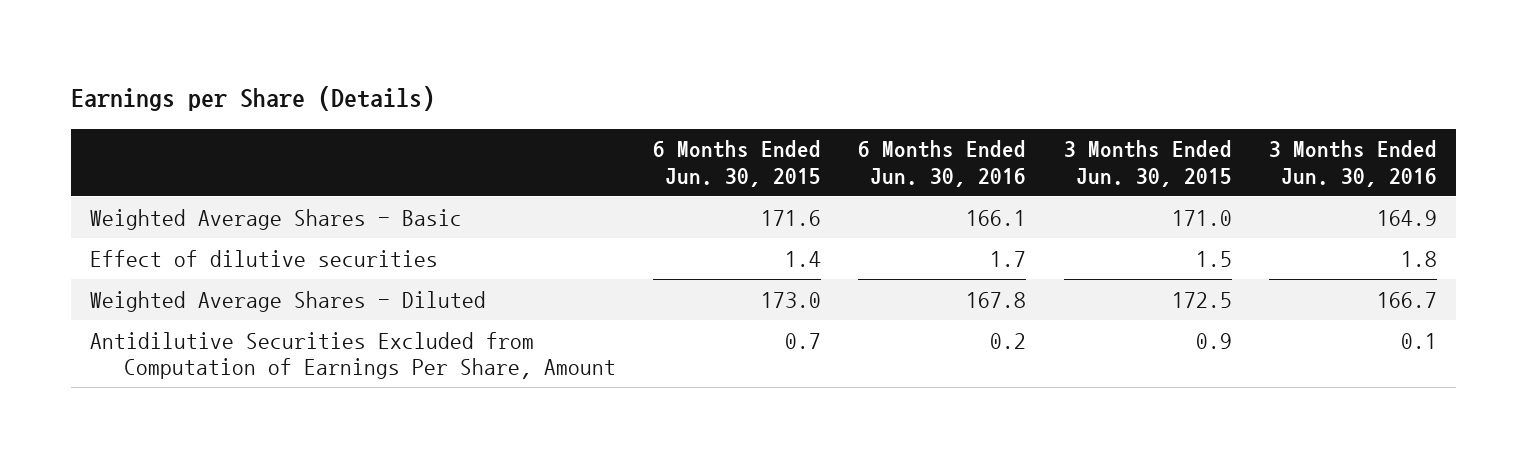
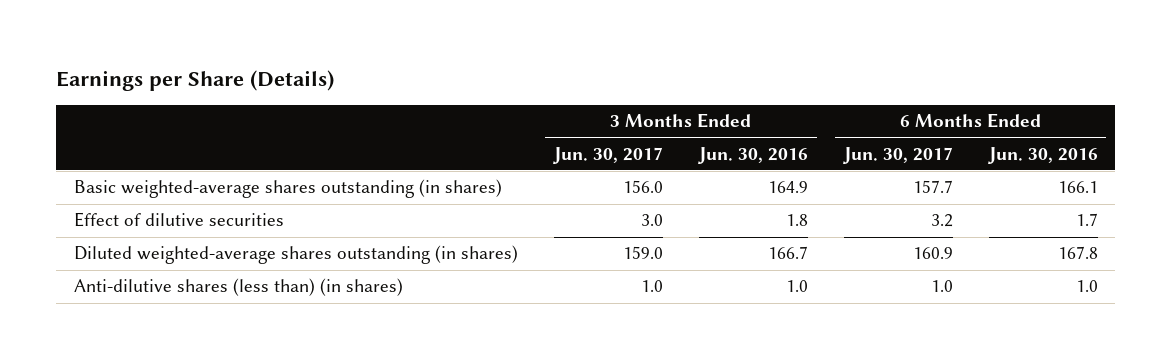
- | 6 Months Ended Jun. 30, 2015 | 6 Months Ended Jun. 30, 2016 | 3 Months Ended Jun. 30, 2015 | 3 Months Ended Jun. 30, 2016
+ | 3 Months Ended Jun. 30, 2017 | 3 Months Ended Jun. 30, 2016 | 6 Months Ended Jun. 30, 2017 | 6 Months Ended Jun. 30, 2016
- Weighted Average Shares - Basic | 171.6 | 166.1 | 171.0 | 164.9
+ Basic weighted-average shares outstanding (in shares) | 156.0 | 164.9 | 157.7 | 166.1
- Weighted Average Shares - Diluted | 173.0 | 167.8 | 172.5 | 166.7
- Antidilutive Securities Excluded from Computation of Earnings Per Share, Amount | 0.7 | 0.2 | 0.9 | 0.1
+ Diluted weighted-average shares outstanding (in shares) | 159.0 | 166.7 | 160.9 | 167.8
+ Anti-dilutive shares (less than) (in shares) | 1.0 | 1.0 | 1.0 | 1.0

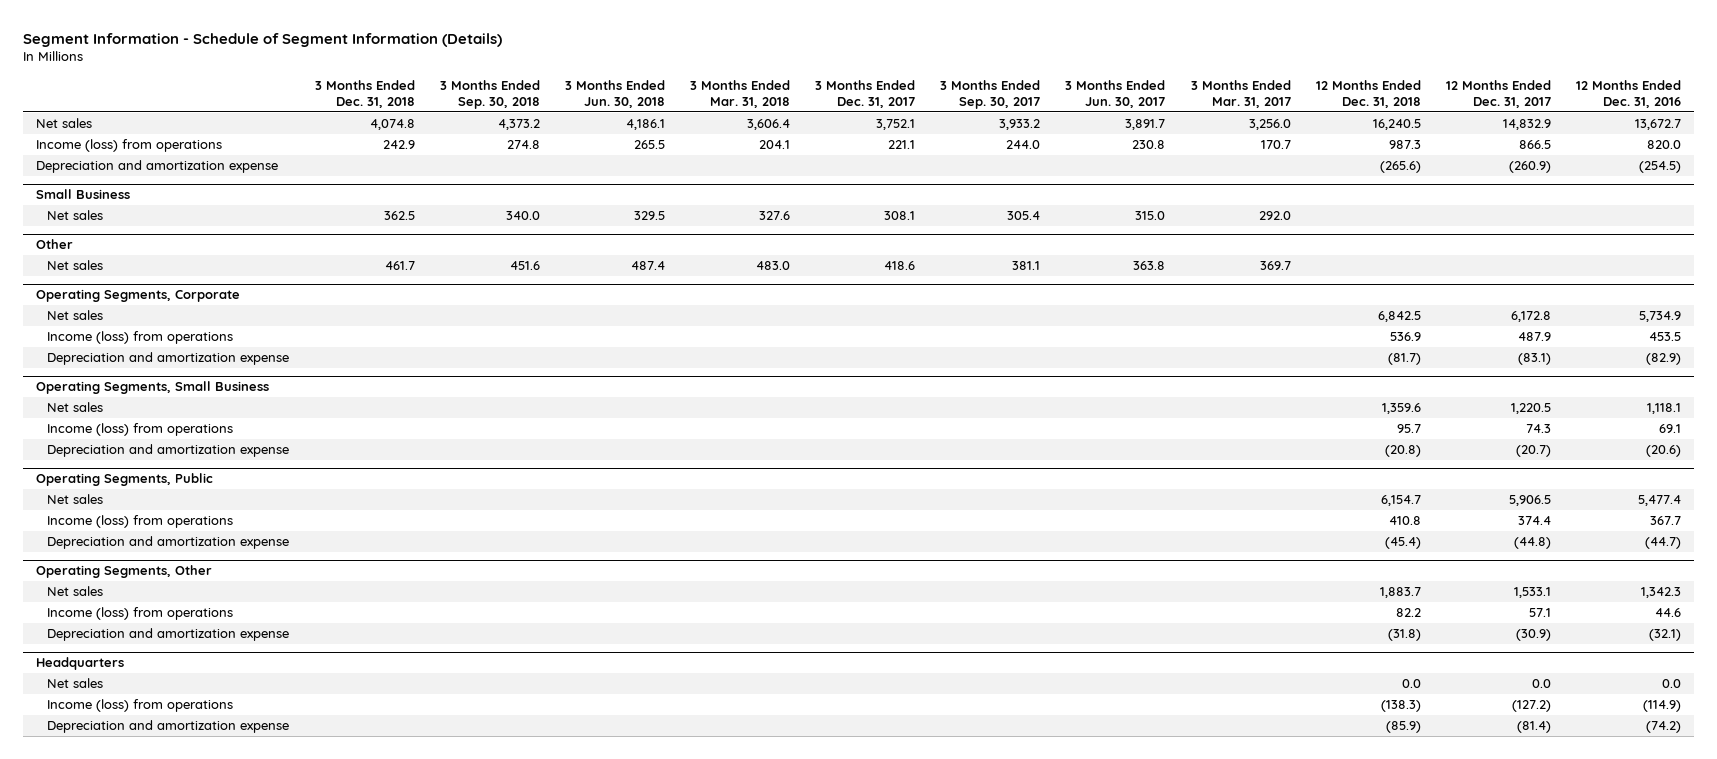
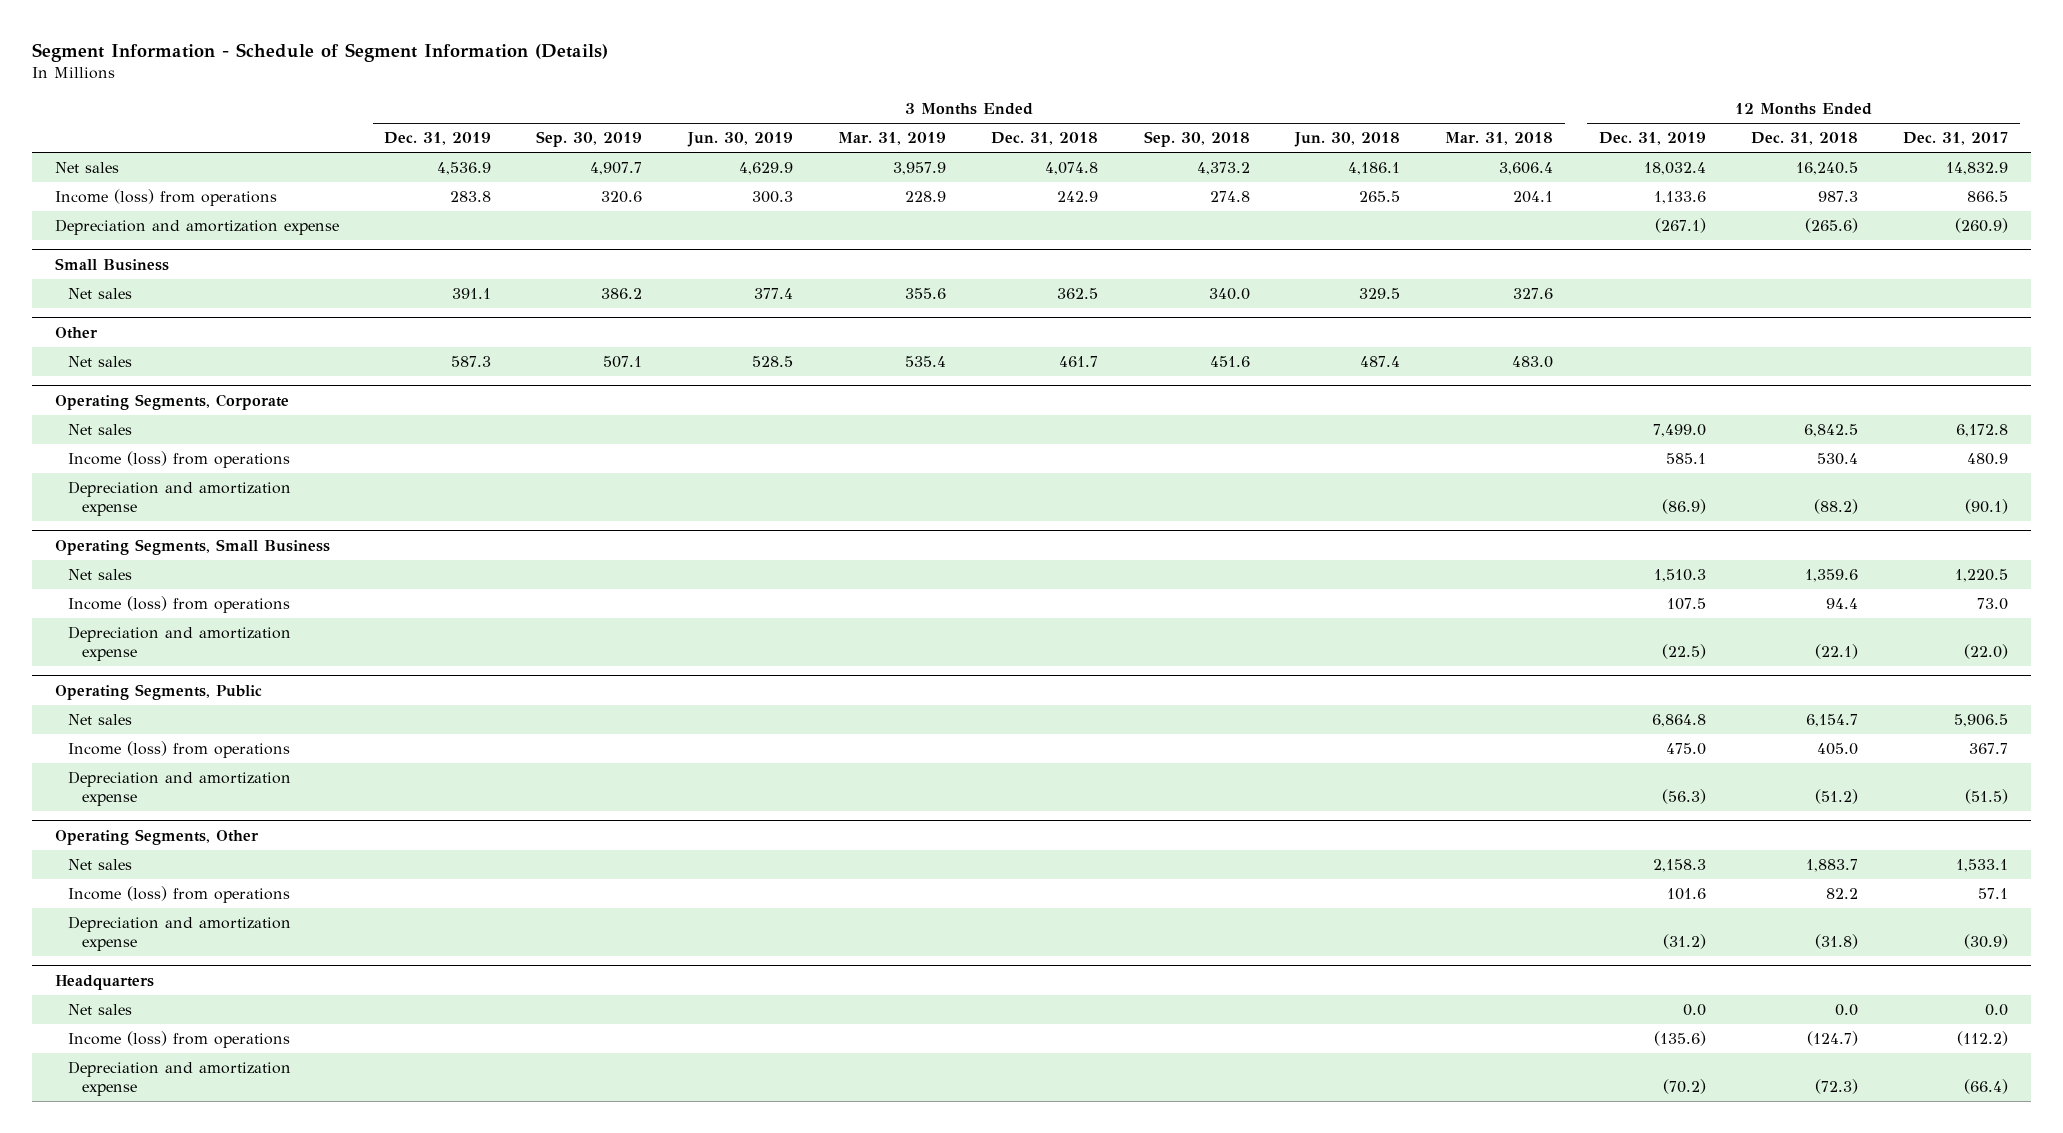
- | 3 Months Ended Dec. 31, 2018 | 3 Months Ended Sep. 30, 2018 | 3 Months Ended Jun. 30, 2018 | 3 Months Ended Mar. 31, 2018 | 3 Months Ended Dec. 31, 2017 | 3 Months Ended Sep. 30, 2017 | 3 Months Ended Jun. 30, 2017 | 3 Months Ended Mar. 31, 2017 | 12 Months Ended Dec. 31, 2018 | 12 Months Ended Dec. 31, 2017 | 12 Months Ended Dec. 31, 2016
+ | 3 Months Ended Dec. 31, 2019 | 3 Months Ended Sep. 30, 2019 | 3 Months Ended Jun. 30, 2019 | 3 Months Ended Mar. 31, 2019 | 3 Months Ended Dec. 31, 2018 | 3 Months Ended Sep. 30, 2018 | 3 Months Ended Jun. 30, 2018 | 3 Months Ended Mar. 31, 2018 | 12 Months Ended Dec. 31, 2019 | 12 Months Ended Dec. 31, 2018 | 12 Months Ended Dec. 31, 2017
@ Operating Segments, Corporate
- Income (loss) from operations | | | | | | | | | 536.9 | 487.9 | 453.5
- Depreciation and amortization expense | | | | | | | | | (81.7) | (83.1) | (82.9)
+ Income (loss) from operations | | | | | | | | | 585.1 | 530.4 | 480.9
+ Depreciation and amortization expense | | | | | | | | | (86.9) | (88.2) | (90.1)
@ Operating Segments, Small Business
- Income (loss) from operations | | | | | | | | | 95.7 | 74.3 | 69.1
- Depreciation and amortization expense | | | | | | | | | (20.8) | (20.7) | (20.6)
+ Income (loss) from operations | | | | | | | | | 107.5 | 94.4 | 73.0
+ Depreciation and amortization expense | | | | | | | | | (22.5) | (22.1) | (22.0)
@ Operating Segments, Public
- Income (loss) from operations | | | | | | | | | 410.8 | 374.4 | 367.7
- Depreciation and amortization expense | | | | | | | | | (45.4) | (44.8) | (44.7)
+ Income (loss) from operations | | | | | | | | | 475.0 | 405.0 | 367.7
+ Depreciation and amortization expense | | | | | | | | | (56.3) | (51.2) | (51.5)
@ Headquarters
- Income (loss) from operations | | | | | | | | | (138.3) | (127.2) | (114.9)
- Depreciation and amortization expense | | | | | | | | | (85.9) | (81.4) | (74.2)
+ Income (loss) from operations | | | | | | | | | (135.6) | (124.7) | (112.2)
+ Depreciation and amortization expense | | | | | | | | | (70.2) | (72.3) | (66.4)

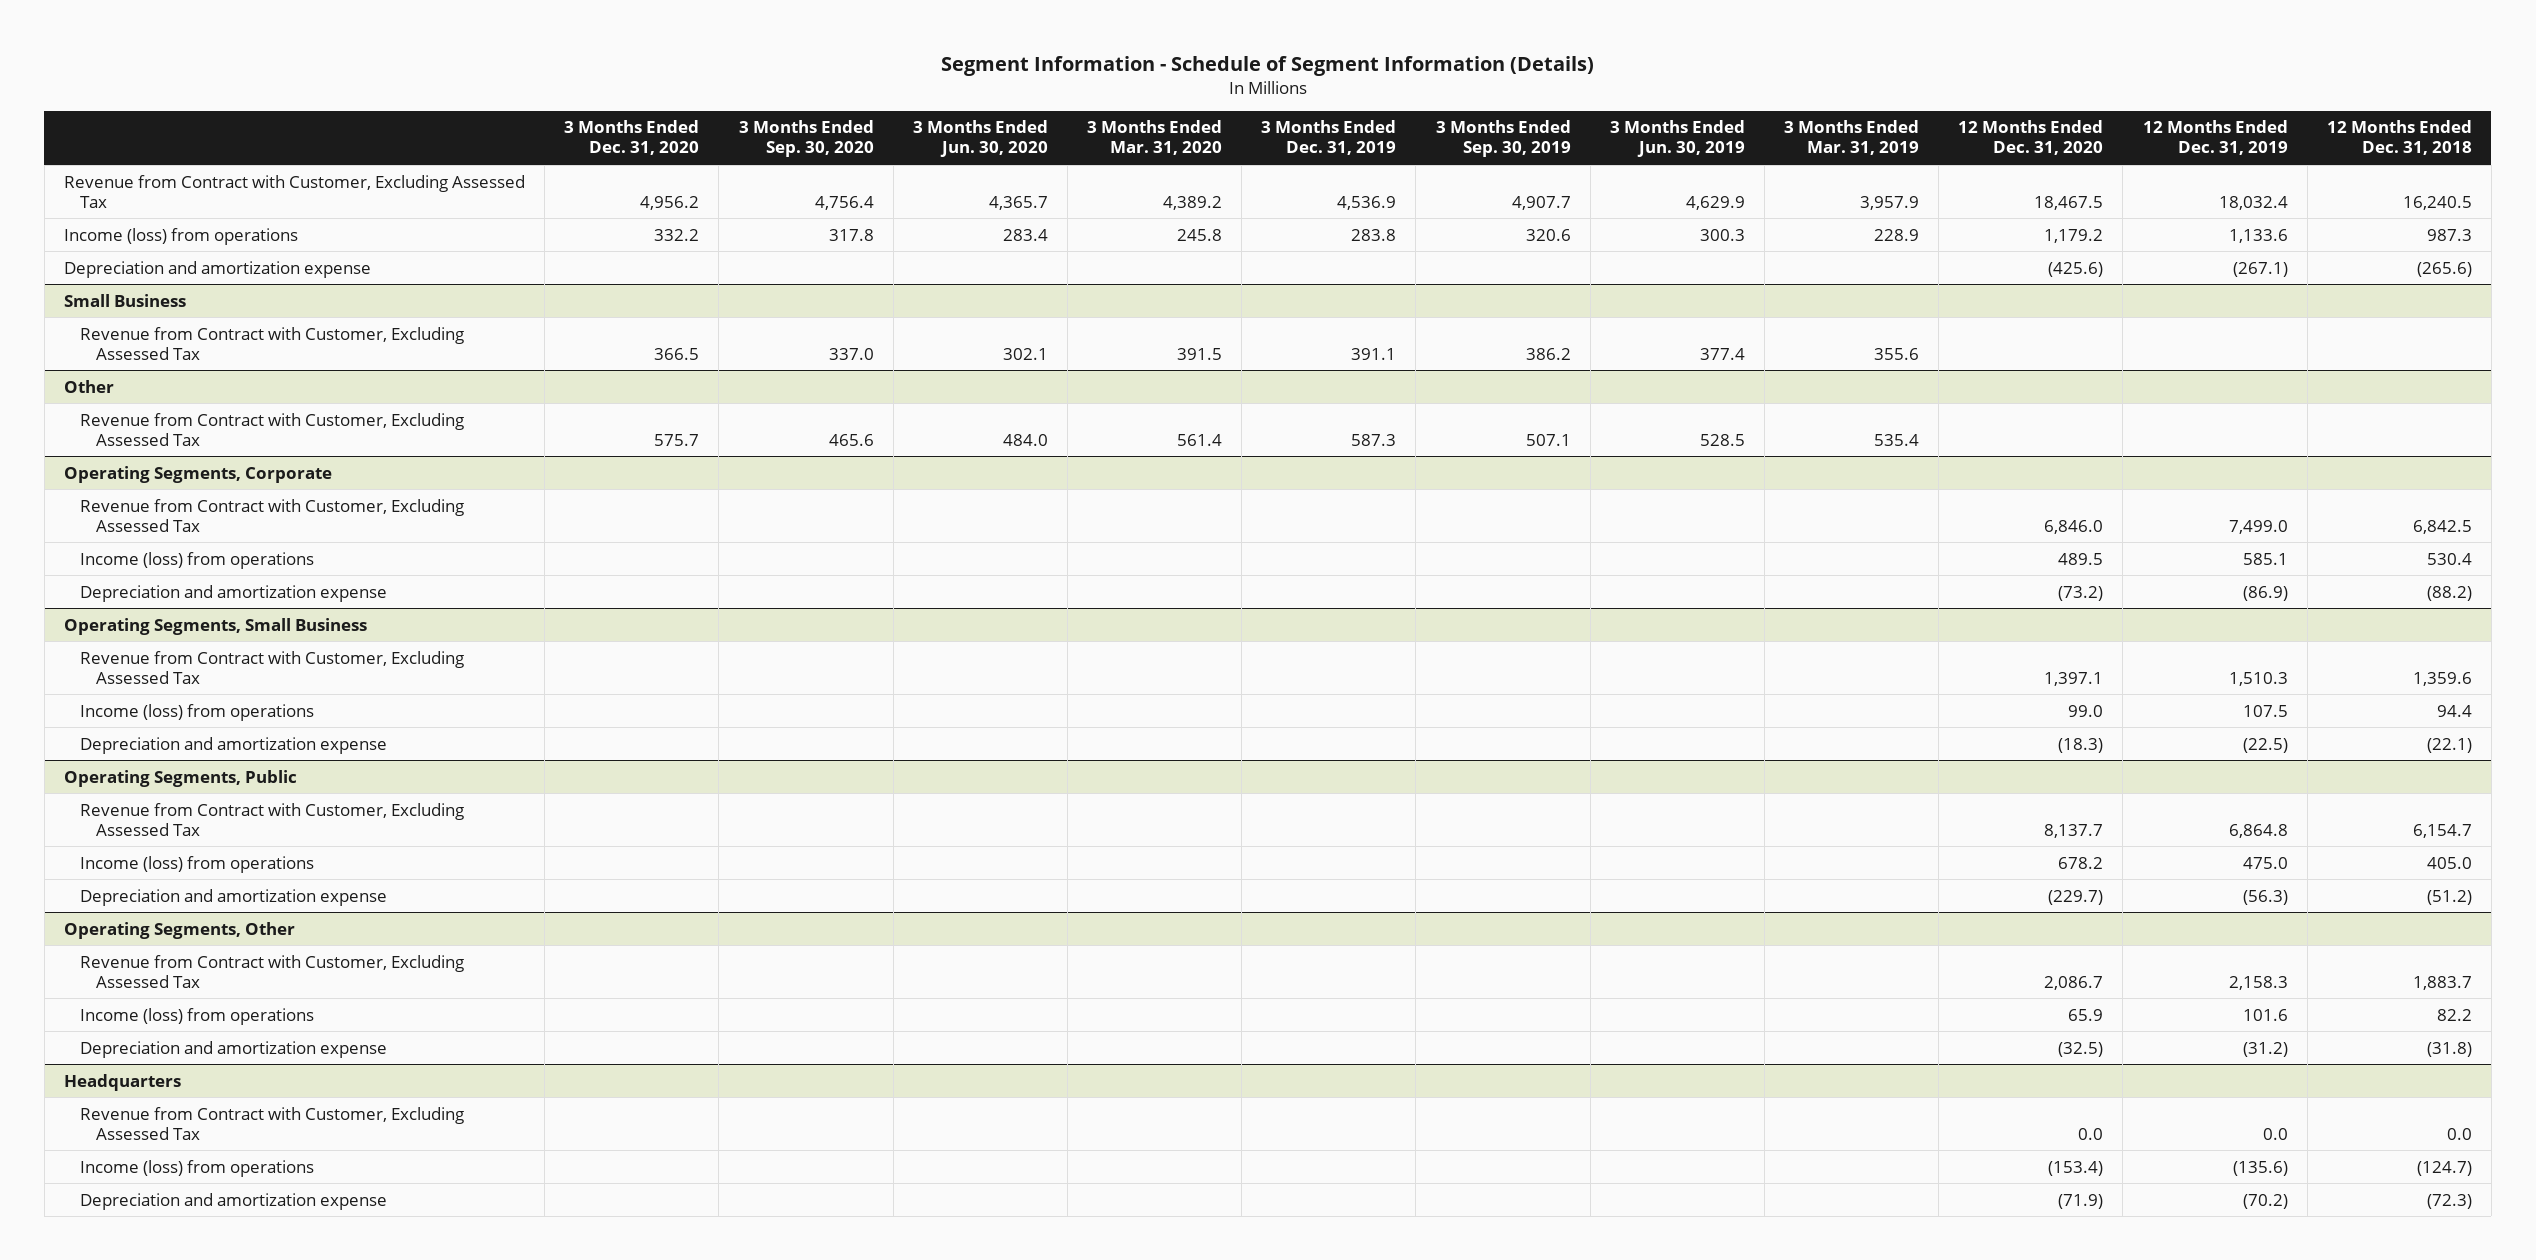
- | 3 Months Ended Dec. 31, 2019 | 3 Months Ended Sep. 30, 2019 | 3 Months Ended Jun. 30, 2019 | 3 Months Ended Mar. 31, 2019 | 3 Months Ended Dec. 31, 2018 | 3 Months Ended Sep. 30, 2018 | 3 Months Ended Jun. 30, 2018 | 3 Months Ended Mar. 31, 2018 | 12 Months Ended Dec. 31, 2019 | 12 Months Ended Dec. 31, 2018 | 12 Months Ended Dec. 31, 2017
+ | 3 Months Ended Dec. 31, 2020 | 3 Months Ended Sep. 30, 2020 | 3 Months Ended Jun. 30, 2020 | 3 Months Ended Mar. 31, 2020 | 3 Months Ended Dec. 31, 2019 | 3 Months Ended Sep. 30, 2019 | 3 Months Ended Jun. 30, 2019 | 3 Months Ended Mar. 31, 2019 | 12 Months Ended Dec. 31, 2020 | 12 Months Ended Dec. 31, 2019 | 12 Months Ended Dec. 31, 2018
- Net sales | 4,536.9 | 4,907.7 | 4,629.9 | 3,957.9 | 4,074.8 | 4,373.2 | 4,186.1 | 3,606.4 | 18,032.4 | 16,240.5 | 14,832.9
+ Revenue from Contract with Customer, Excluding Assessed Tax | 4,956.2 | 4,756.4 | 4,365.7 | 4,389.2 | 4,536.9 | 4,907.7 | 4,629.9 | 3,957.9 | 18,467.5 | 18,032.4 | 16,240.5
@ Small Business
- Net sales | 391.1 | 386.2 | 377.4 | 355.6 | 362.5 | 340.0 | 329.5 | 327.6 | | |
+ Revenue from Contract with Customer, Excluding Assessed Tax | 366.5 | 337.0 | 302.1 | 391.5 | 391.1 | 386.2 | 377.4 | 355.6 | | |
@ Other
- Net sales | 587.3 | 507.1 | 528.5 | 535.4 | 461.7 | 451.6 | 487.4 | 483.0 | | |
+ Revenue from Contract with Customer, Excluding Assessed Tax | 575.7 | 465.6 | 484.0 | 561.4 | 587.3 | 507.1 | 528.5 | 535.4 | | |
@ Operating Segments, Corporate
- Net sales | | | | | | | | | 7,499.0 | 6,842.5 | 6,172.8
+ Revenue from Contract with Customer, Excluding Assessed Tax | | | | | | | | | 6,846.0 | 7,499.0 | 6,842.5
@ Operating Segments, Small Business
- Net sales | | | | | | | | | 1,510.3 | 1,359.6 | 1,220.5
+ Revenue from Contract with Customer, Excluding Assessed Tax | | | | | | | | | 1,397.1 | 1,510.3 | 1,359.6
@ Operating Segments, Public
- Net sales | | | | | | | | | 6,864.8 | 6,154.7 | 5,906.5
+ Revenue from Contract with Customer, Excluding Assessed Tax | | | | | | | | | 8,137.7 | 6,864.8 | 6,154.7
@ Operating Segments, Other
- Net sales | | | | | | | | | 2,158.3 | 1,883.7 | 1,533.1
+ Revenue from Contract with Customer, Excluding Assessed Tax | | | | | | | | | 2,086.7 | 2,158.3 | 1,883.7
@ Headquarters
- Net sales | | | | | | | | | 0.0 | 0.0 | 0.0
+ Revenue from Contract with Customer, Excluding Assessed Tax | | | | | | | | | 0.0 | 0.0 | 0.0

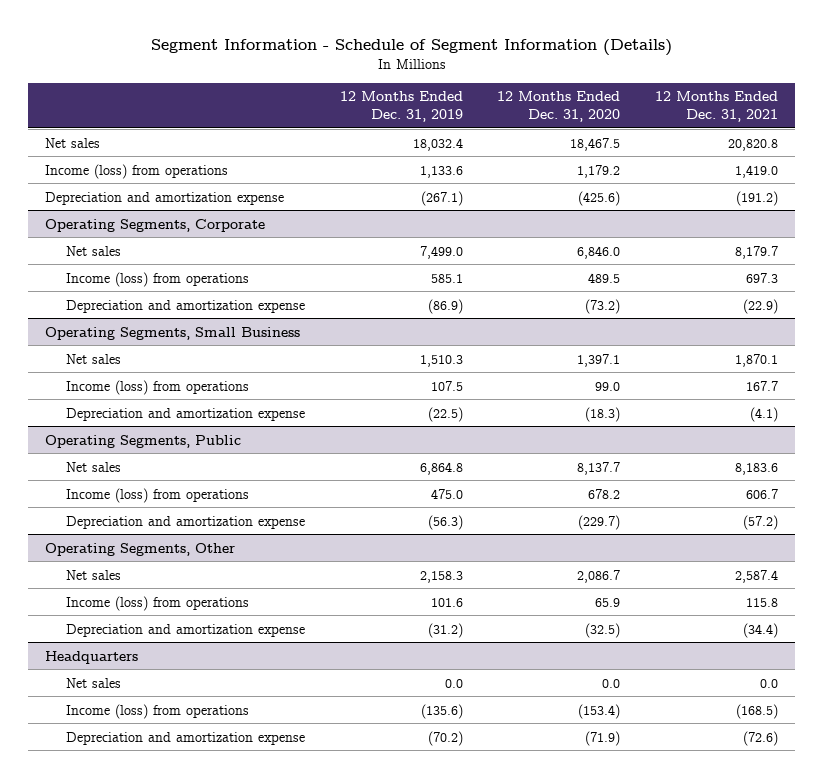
- | 3 Months Ended Dec. 31, 2020 | 3 Months Ended Sep. 30, 2020 | 3 Months Ended Jun. 30, 2020 | 3 Months Ended Mar. 31, 2020 | 3 Months Ended Dec. 31, 2019 | 3 Months Ended Sep. 30, 2019 | 3 Months Ended Jun. 30, 2019 | 3 Months Ended Mar. 31, 2019 | 12 Months Ended Dec. 31, 2020 | 12 Months Ended Dec. 31, 2019 | 12 Months Ended Dec. 31, 2018
+ | 12 Months Ended Dec. 31, 2019 | 12 Months Ended Dec. 31, 2020 | 12 Months Ended Dec. 31, 2021
- Revenue from Contract with Customer, Excluding Assessed Tax | 4,956.2 | 4,756.4 | 4,365.7 | 4,389.2 | 4,536.9 | 4,907.7 | 4,629.9 | 3,957.9 | 18,467.5 | 18,032.4 | 16,240.5
+ Net sales | 18,032.4 | 18,467.5 | 20,820.8
- Small Business
- Revenue from Contract with Customer, Excluding Assessed Tax | 366.5 | 337.0 | 302.1 | 391.5 | 391.1 | 386.2 | 377.4 | 355.6 | | |
- Other
- Revenue from Contract with Customer, Excluding Assessed Tax | 575.7 | 465.6 | 484.0 | 561.4 | 587.3 | 507.1 | 528.5 | 535.4 | | |
@ Operating Segments, Corporate
- Revenue from Contract with Customer, Excluding Assessed Tax | | | | | | | | | 6,846.0 | 7,499.0 | 6,842.5
+ Net sales | 7,499.0 | 6,846.0 | 8,179.7
@ Operating Segments, Small Business
- Revenue from Contract with Customer, Excluding Assessed Tax | | | | | | | | | 1,397.1 | 1,510.3 | 1,359.6
+ Net sales | 1,510.3 | 1,397.1 | 1,870.1
@ Operating Segments, Public
- Revenue from Contract with Customer, Excluding Assessed Tax | | | | | | | | | 8,137.7 | 6,864.8 | 6,154.7
+ Net sales | 6,864.8 | 8,137.7 | 8,183.6
@ Operating Segments, Other
- Revenue from Contract with Customer, Excluding Assessed Tax | | | | | | | | | 2,086.7 | 2,158.3 | 1,883.7
+ Net sales | 2,158.3 | 2,086.7 | 2,587.4
@ Headquarters
- Revenue from Contract with Customer, Excluding Assessed Tax | | | | | | | | | 0.0 | 0.0 | 0.0
+ Net sales | 0.0 | 0.0 | 0.0

